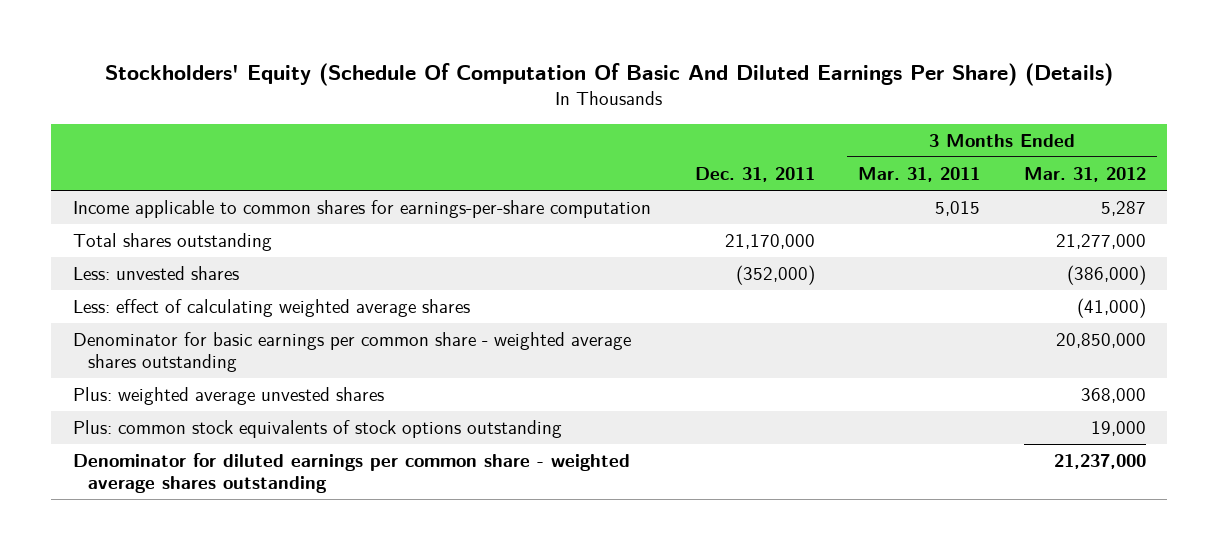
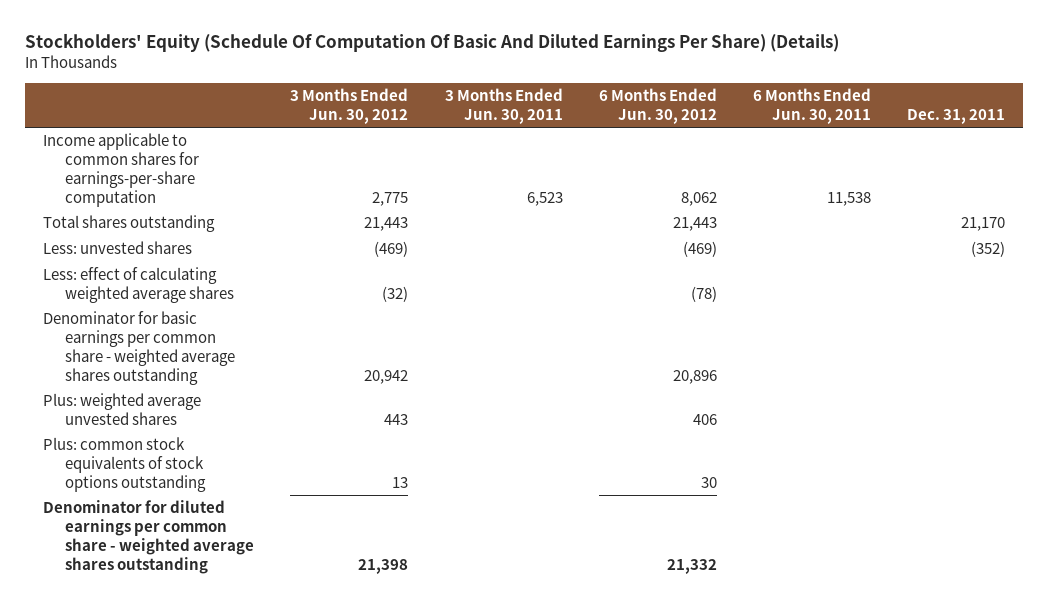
- | Dec. 31, 2011 | 3 Months Ended Mar. 31, 2011 | 3 Months Ended Mar. 31, 2012
+ | 3 Months Ended Jun. 30, 2012 | 3 Months Ended Jun. 30, 2011 | 6 Months Ended Jun. 30, 2012 | 6 Months Ended Jun. 30, 2011 | Dec. 31, 2011
- Total shares outstanding | 21,170,000 | | 21,277,000
- Less: unvested shares | (352,000) | | (386,000)
+ Total shares outstanding | 21,443 | | 21,443 | | 21,170
+ Less: unvested shares | (469) | | (469) | | (352)

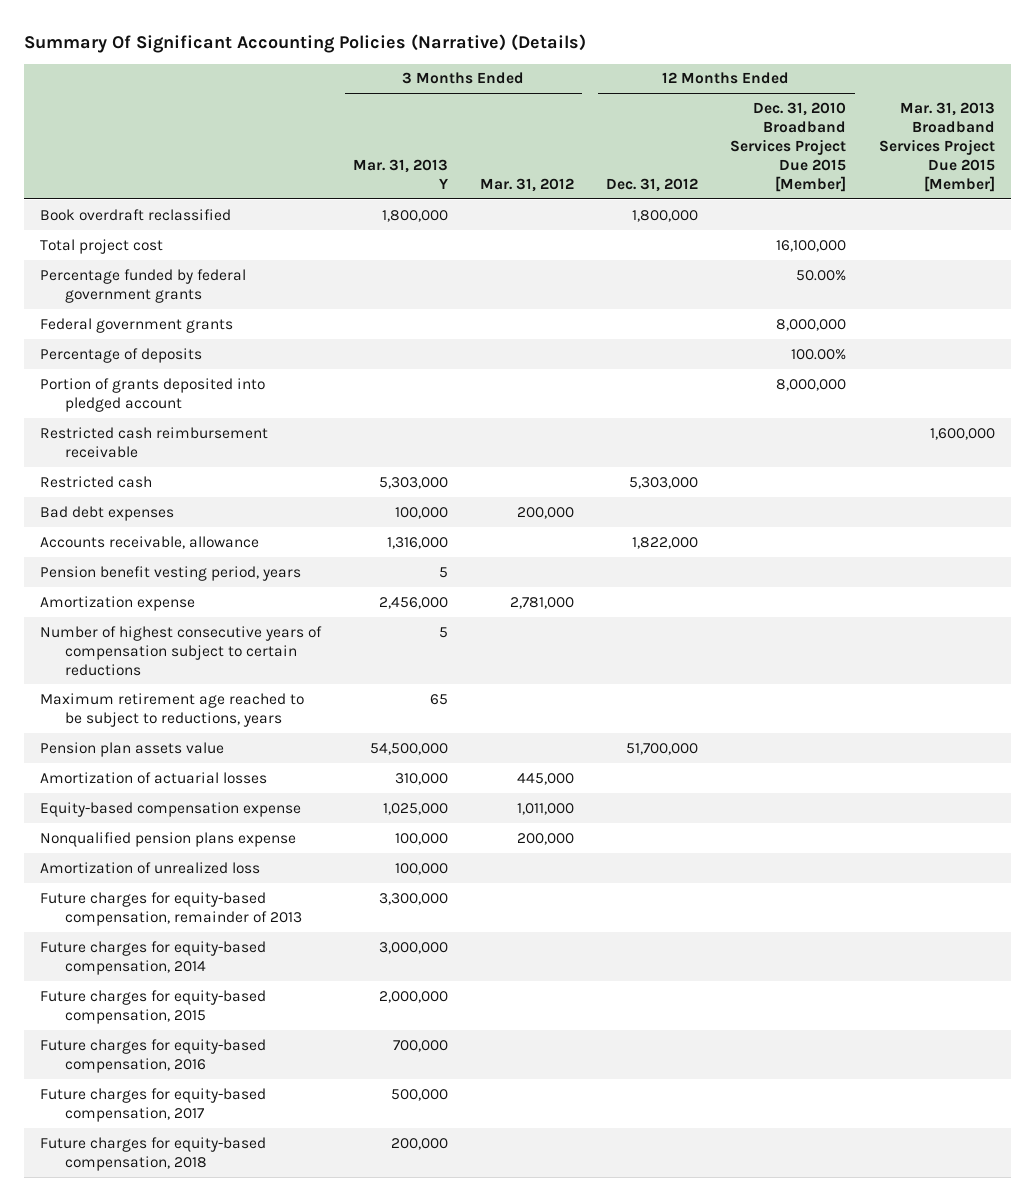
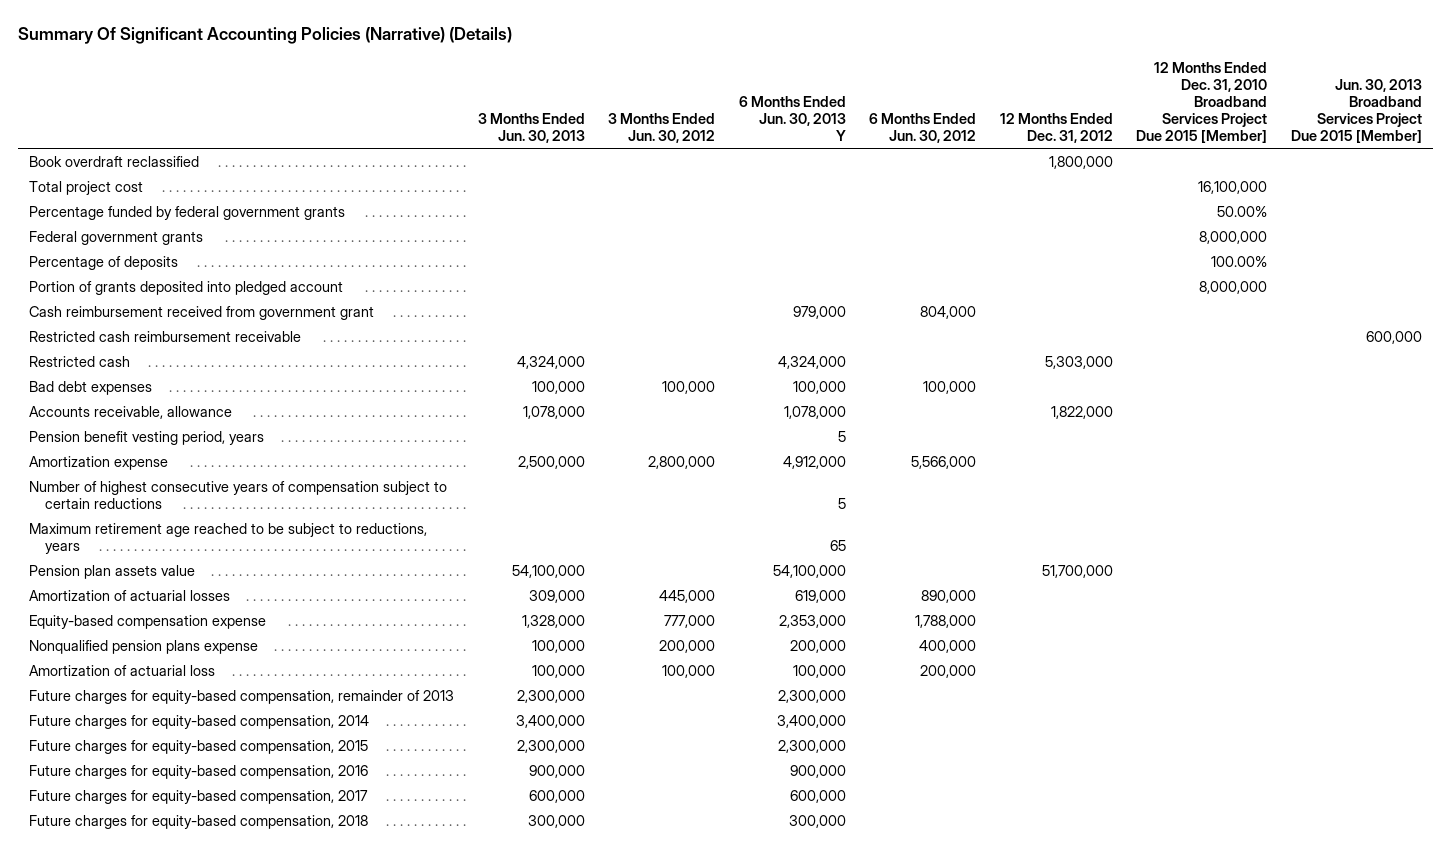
- | 3 Months Ended Mar. 31, 2013 Y | 3 Months Ended Mar. 31, 2012 | 12 Months Ended Dec. 31, 2012 | 12 Months Ended Dec. 31, 2010 Broadband Services Project Due 2015 [Member] | Mar. 31, 2013 Broadband Services Project Due 2015 [Member]
+ | 3 Months Ended Jun. 30, 2013 | 3 Months Ended Jun. 30, 2012 | 6 Months Ended Jun. 30, 2013 Y | 6 Months Ended Jun. 30, 2012 | 12 Months Ended Dec. 31, 2012 | 12 Months Ended Dec. 31, 2010 Broadband Services Project Due 2015 [Member] | Jun. 30, 2013 Broadband Services Project Due 2015 [Member]
+ Cash reimbursement received from government grant | | | 979,000 | 804,000 | | |
- Amortization of unrealized loss | 100,000 | | | |
+ Amortization of actuarial loss | 100,000 | 100,000 | 100,000 | 200,000 | | |

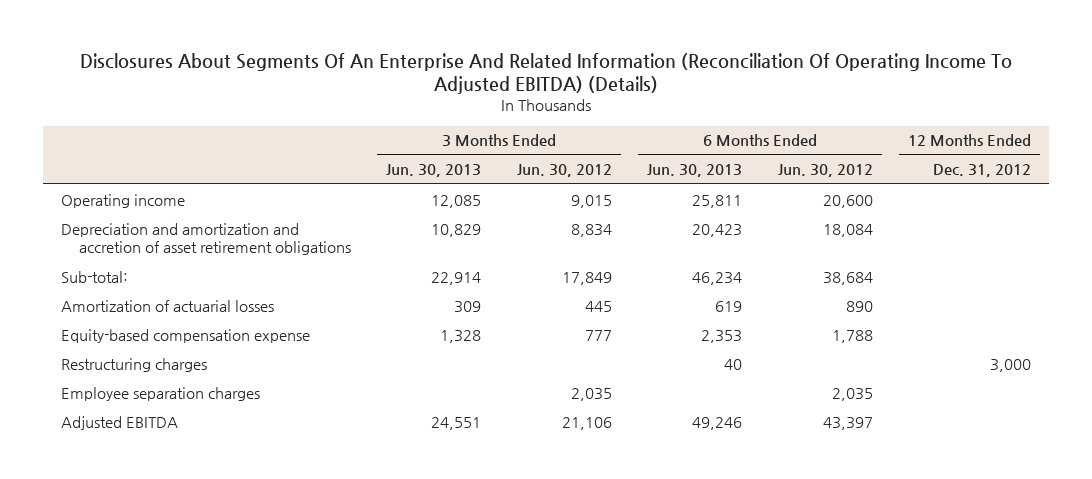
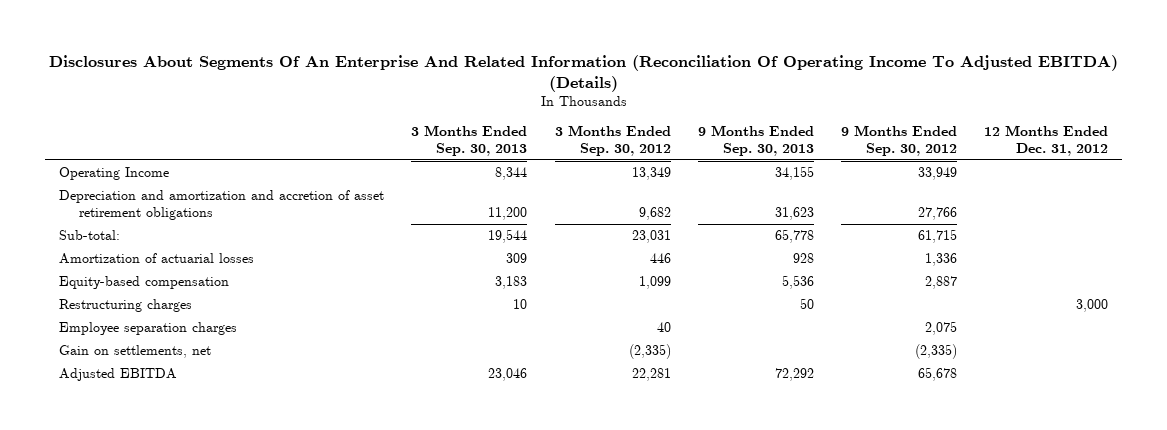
- | 3 Months Ended Jun. 30, 2013 | 3 Months Ended Jun. 30, 2012 | 6 Months Ended Jun. 30, 2013 | 6 Months Ended Jun. 30, 2012 | 12 Months Ended Dec. 31, 2012
+ | 3 Months Ended Sep. 30, 2013 | 3 Months Ended Sep. 30, 2012 | 9 Months Ended Sep. 30, 2013 | 9 Months Ended Sep. 30, 2012 | 12 Months Ended Dec. 31, 2012
- Operating income | 12,085 | 9,015 | 25,811 | 20,600 |
+ Operating Income | 8,344 | 13,349 | 34,155 | 33,949 |
- Equity-based compensation expense | 1,328 | 777 | 2,353 | 1,788 |
+ Equity-based compensation | 3,183 | 1,099 | 5,536 | 2,887 |
+ Gain on settlements, net | | (2,335) | | (2,335) |

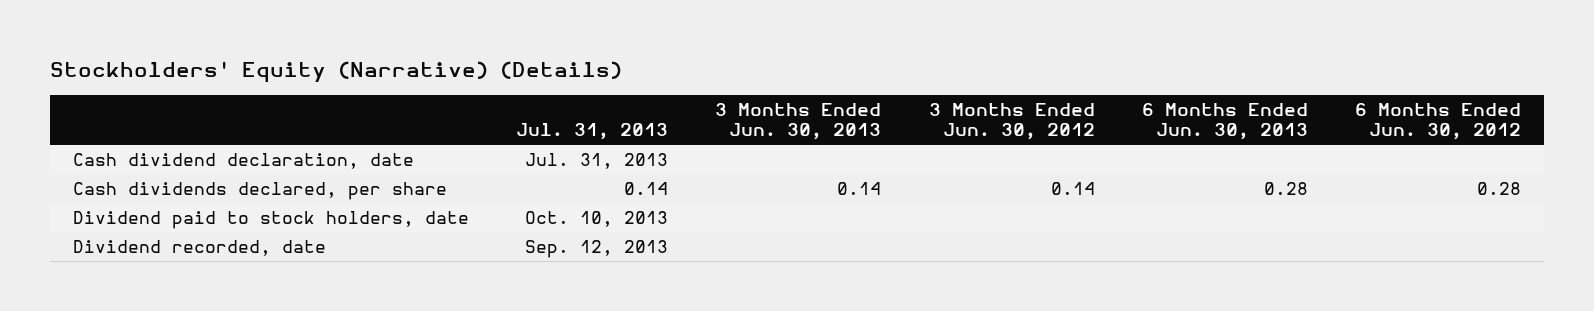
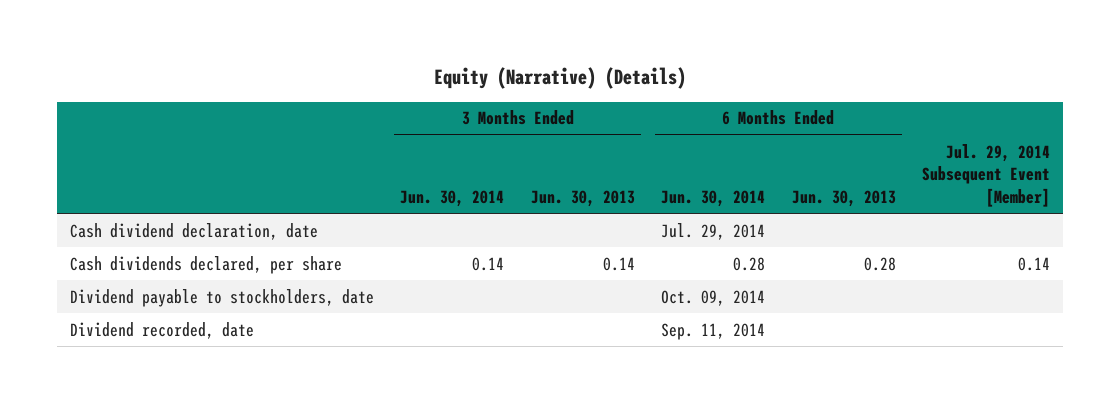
- Stockholders' Equity (Narrative) (Details)
+ Equity (Narrative) (Details)
- | Jul. 31, 2013 | 3 Months Ended Jun. 30, 2013 | 3 Months Ended Jun. 30, 2012 | 6 Months Ended Jun. 30, 2013 | 6 Months Ended Jun. 30, 2012
+ | 3 Months Ended Jun. 30, 2014 | 3 Months Ended Jun. 30, 2013 | 6 Months Ended Jun. 30, 2014 | 6 Months Ended Jun. 30, 2013 | Jul. 29, 2014 Subsequent Event [Member]
- Dividend paid to stock holders, date | Oct. 10, 2013 | | | |
+ Dividend payable to stockholders, date | | | Oct. 09, 2014 | |

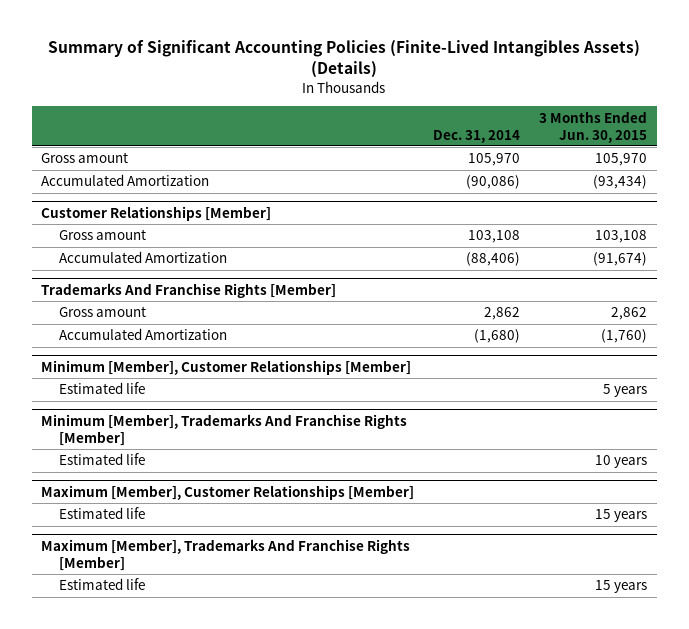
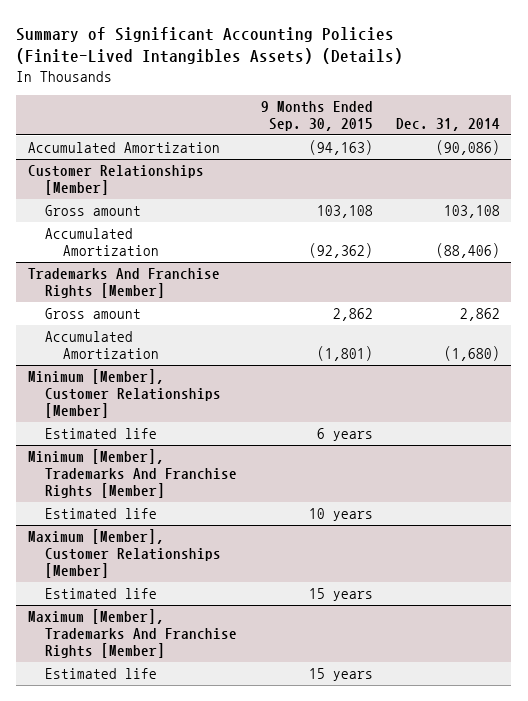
- | Dec. 31, 2014 | 3 Months Ended Jun. 30, 2015
+ | 9 Months Ended Sep. 30, 2015 | Dec. 31, 2014
- Gross amount | 105,970 | 105,970

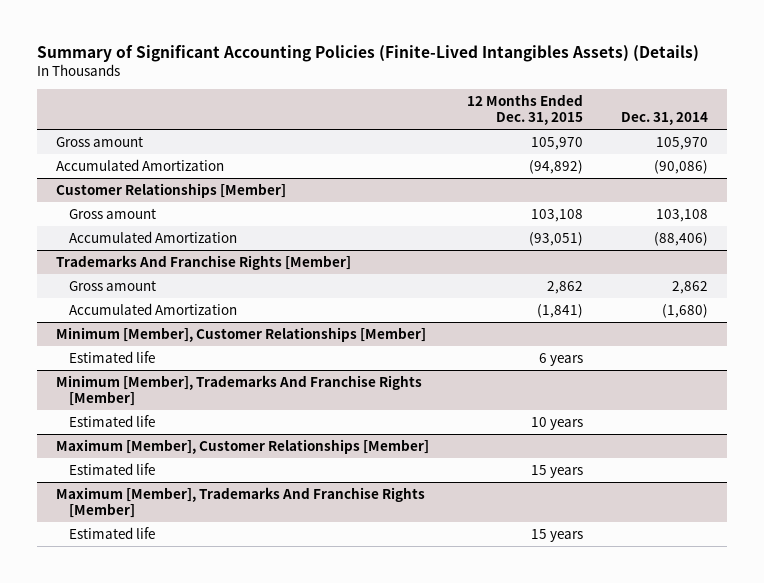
- | 9 Months Ended Sep. 30, 2015 | Dec. 31, 2014
+ | 12 Months Ended Dec. 31, 2015 | Dec. 31, 2014
+ Gross amount | 105,970 | 105,970

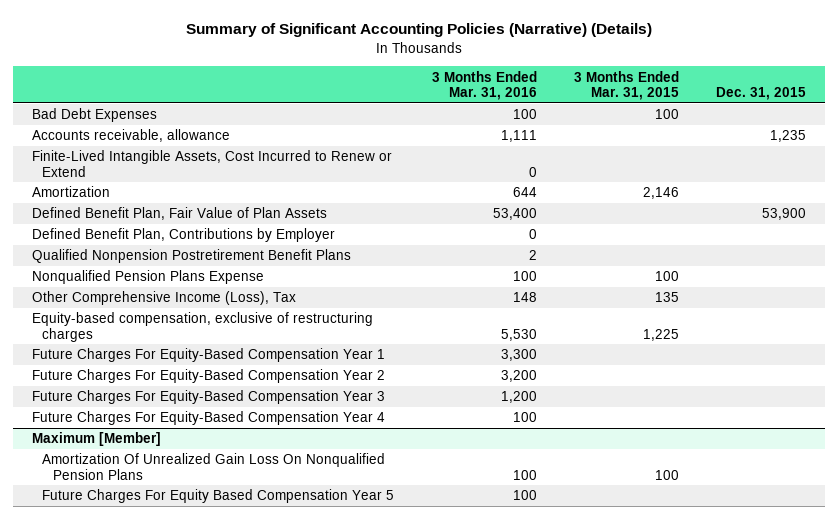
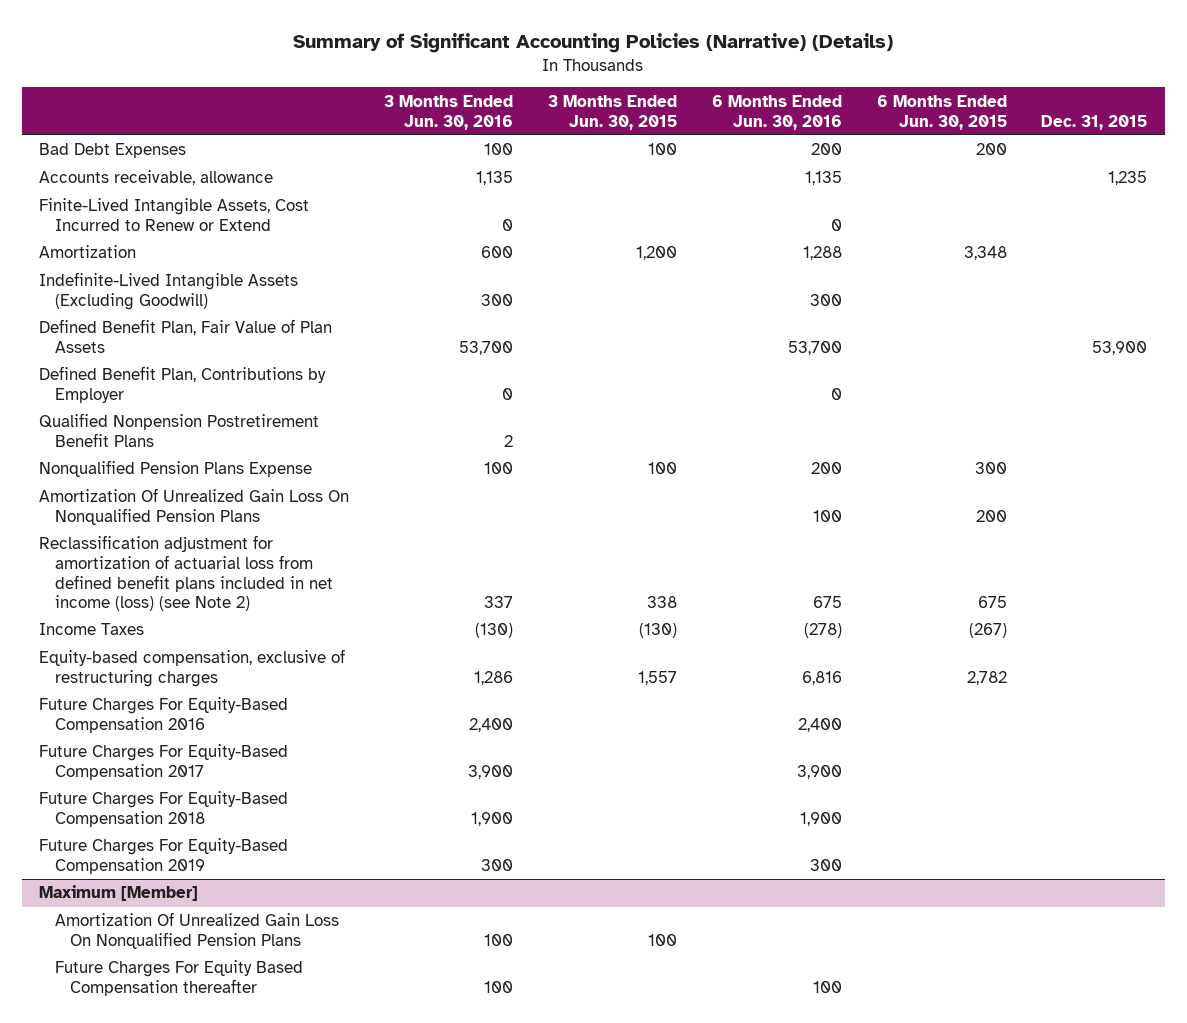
- | 3 Months Ended Mar. 31, 2016 | 3 Months Ended Mar. 31, 2015 | Dec. 31, 2015
+ | 3 Months Ended Jun. 30, 2016 | 3 Months Ended Jun. 30, 2015 | 6 Months Ended Jun. 30, 2016 | 6 Months Ended Jun. 30, 2015 | Dec. 31, 2015
+ Indefinite-Lived Intangible Assets (Excluding Goodwill) | 300 | | 300 | |
- Other Comprehensive Income (Loss), Tax | 148 | 135 |
+ Amortization Of Unrealized Gain Loss On Nonqualified Pension Plans | | | 100 | 200 |
+ Reclassification adjustment for amortization of actuarial loss from defined benefit plans included in net income (loss) (see Note 2) | 337 | 338 | 675 | 675 |
+ Income Taxes | (130) | (130) | (278) | (267) |
- Future Charges For Equity-Based Compensation Year 1 | 3,300 | |
- Future Charges For Equity-Based Compensation Year 2 | 3,200 | |
- Future Charges For Equity-Based Compensation Year 3 | 1,200 | |
- Future Charges For Equity-Based Compensation Year 4 | 100 | |
+ Future Charges For Equity-Based Compensation 2016 | 2,400 | | 2,400 | |
+ Future Charges For Equity-Based Compensation 2017 | 3,900 | | 3,900 | |
+ Future Charges For Equity-Based Compensation 2018 | 1,900 | | 1,900 | |
+ Future Charges For Equity-Based Compensation 2019 | 300 | | 300 | |
@ Maximum [Member]
- Future Charges For Equity Based Compensation Year 5 | 100 | |
+ Future Charges For Equity Based Compensation thereafter | 100 | | 100 | |

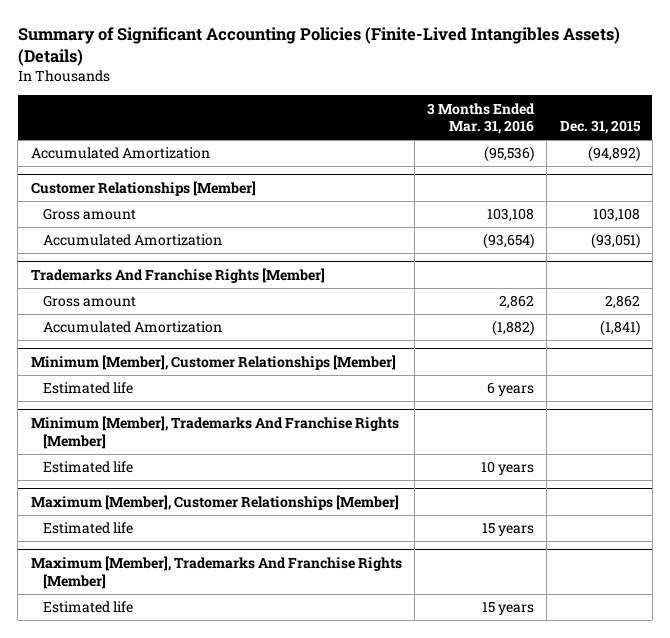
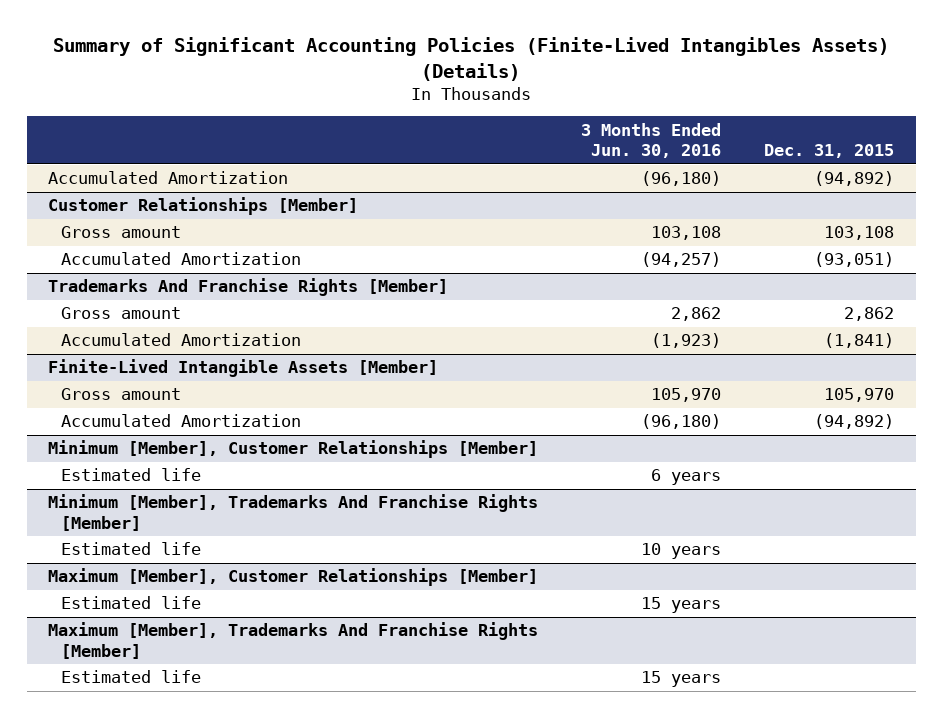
- | 3 Months Ended Mar. 31, 2016 | Dec. 31, 2015
+ | 3 Months Ended Jun. 30, 2016 | Dec. 31, 2015
+ Finite-Lived Intangible Assets [Member]
+ Gross amount | 105,970 | 105,970
+ Accumulated Amortization | (96,180) | (94,892)

